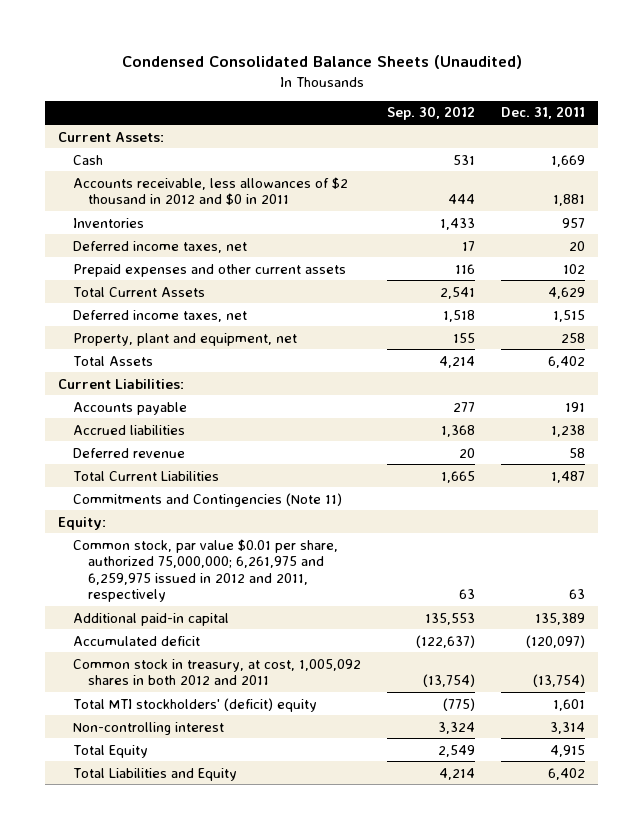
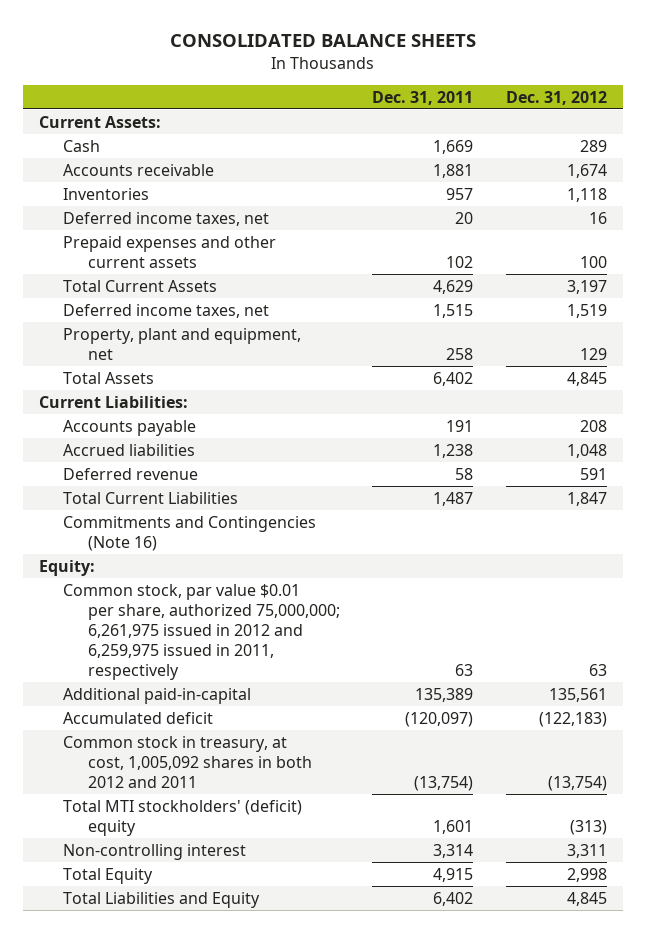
- Condensed Consolidated Balance Sheets (Unaudited)
+ CONSOLIDATED BALANCE SHEETS
- | Sep. 30, 2012 | Dec. 31, 2011
+ | Dec. 31, 2011 | Dec. 31, 2012
- Accounts receivable, less allowances of $2 thousand in 2012 and $0 in 2011 | 444 | 1,881
+ Accounts receivable | 1,881 | 1,674
- Commitments and Contingencies (Note 11)
+ Commitments and Contingencies (Note 16)
- Common stock, par value $0.01 per share, authorized 75,000,000; 6,261,975 and 6,259,975 issued in 2012 and 2011, respectively | 63 | 63
- Additional paid-in capital | 135,553 | 135,389
+ Common stock, par value $0.01 per share, authorized 75,000,000; 6,261,975 issued in 2012 and 6,259,975 issued in 2011, respectively | 63 | 63
+ Additional paid-in-capital | 135,389 | 135,561

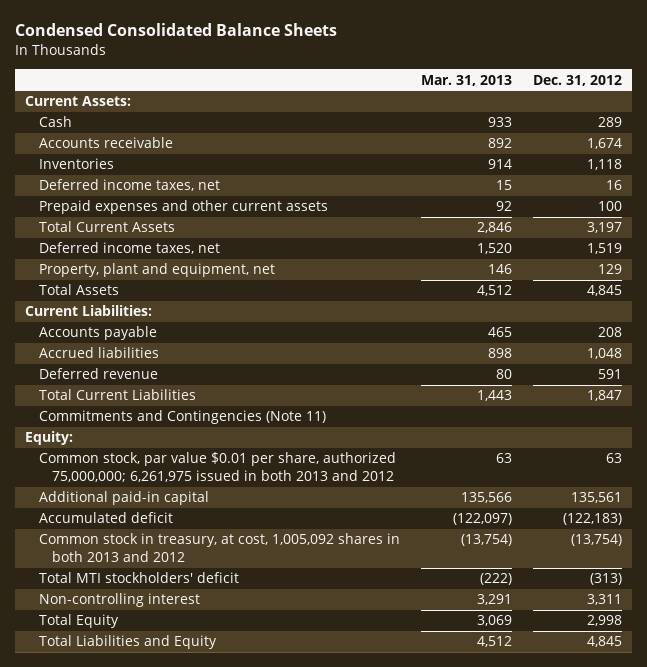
- CONSOLIDATED BALANCE SHEETS
+ Condensed Consolidated Balance Sheets
- | Dec. 31, 2011 | Dec. 31, 2012
+ | Mar. 31, 2013 | Dec. 31, 2012
- Commitments and Contingencies (Note 16)
+ Commitments and Contingencies (Note 11)
- Common stock, par value $0.01 per share, authorized 75,000,000; 6,261,975 issued in 2012 and 6,259,975 issued in 2011, respectively | 63 | 63
- Additional paid-in-capital | 135,389 | 135,561
+ Common stock, par value $0.01 per share, authorized 75,000,000; 6,261,975 issued in both 2013 and 2012 | 63 | 63
+ Additional paid-in capital | 135,566 | 135,561
- Common stock in treasury, at cost, 1,005,092 shares in both 2012 and 2011 | (13,754) | (13,754)
- Total MTI stockholders' (deficit) equity | 1,601 | (313)
+ Common stock in treasury, at cost, 1,005,092 shares in both 2013 and 2012 | (13,754) | (13,754)
+ Total MTI stockholders' deficit | (222) | (313)

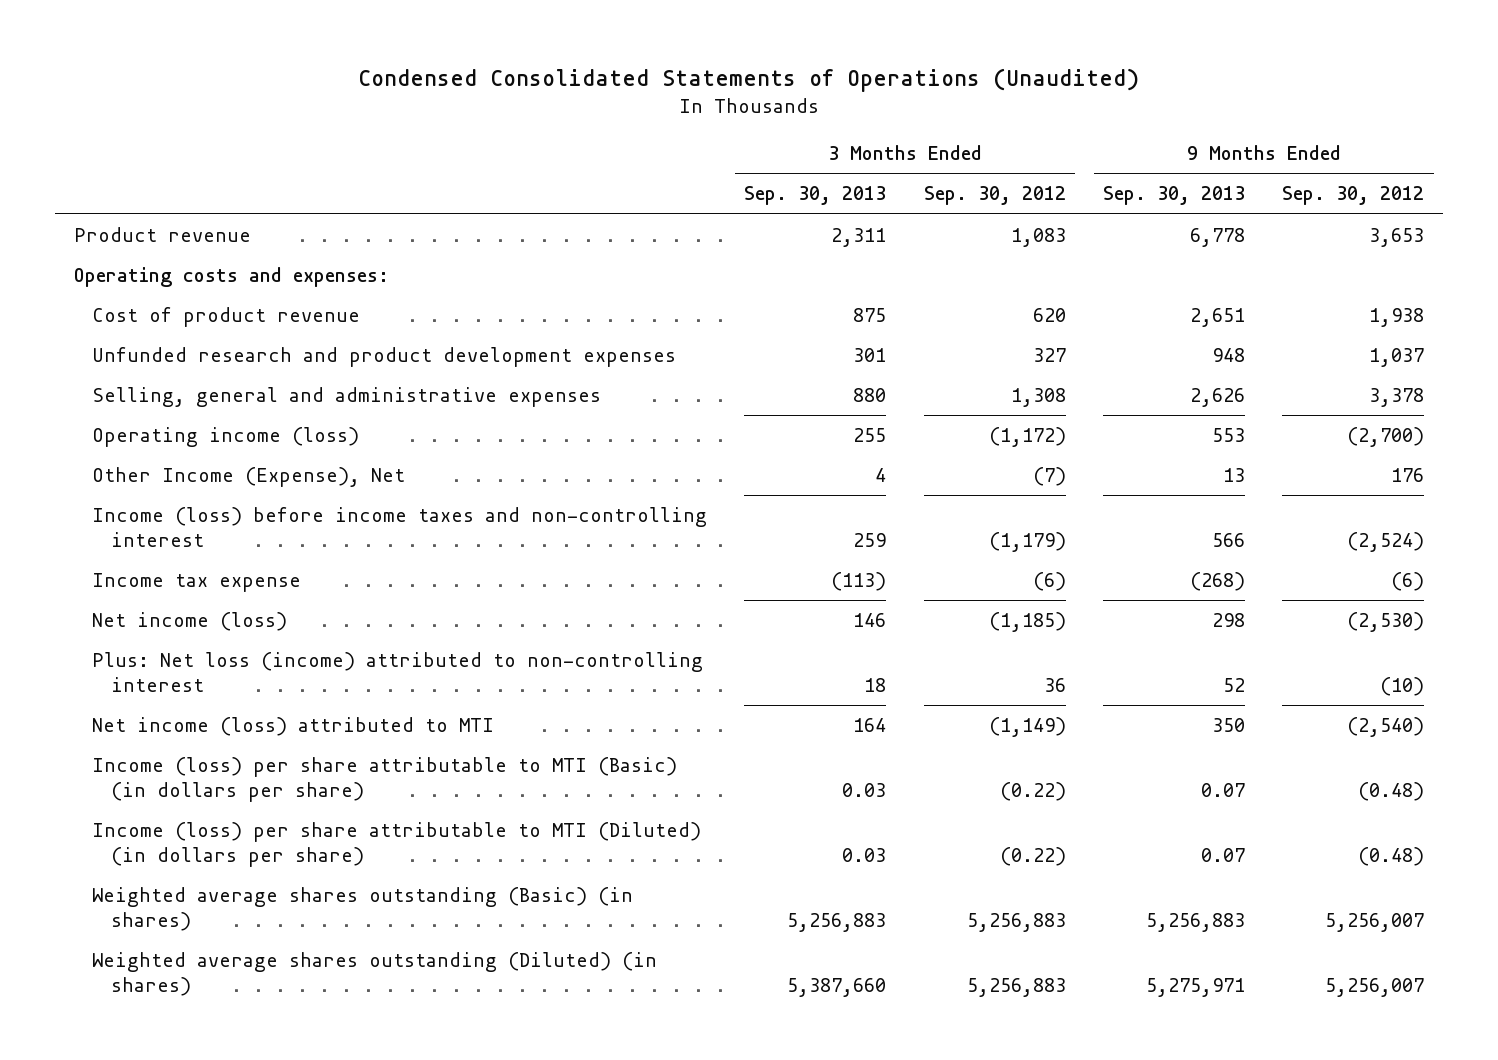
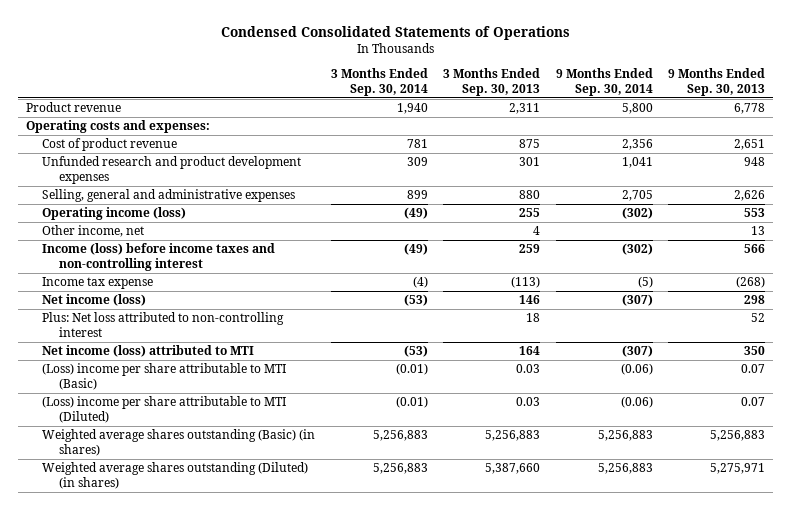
- Condensed Consolidated Statements of Operations (Unaudited)
+ Condensed Consolidated Statements of Operations
- | 3 Months Ended Sep. 30, 2013 | 3 Months Ended Sep. 30, 2012 | 9 Months Ended Sep. 30, 2013 | 9 Months Ended Sep. 30, 2012
+ | 3 Months Ended Sep. 30, 2014 | 3 Months Ended Sep. 30, 2013 | 9 Months Ended Sep. 30, 2014 | 9 Months Ended Sep. 30, 2013
- Other Income (Expense), Net | 4 | (7) | 13 | 176
+ Other income, net | | 4 | | 13
- Plus: Net loss (income) attributed to non-controlling interest | 18 | 36 | 52 | (10)
+ Plus: Net loss attributed to non-controlling interest | | 18 | | 52
- Income (loss) per share attributable to MTI (Basic) (in dollars per share) | 0.03 | (0.22) | 0.07 | (0.48)
- Income (loss) per share attributable to MTI (Diluted) (in dollars per share) | 0.03 | (0.22) | 0.07 | (0.48)
+ (Loss) income per share attributable to MTI (Basic) | (0.01) | 0.03 | (0.06) | 0.07
+ (Loss) income per share attributable to MTI (Diluted) | (0.01) | 0.03 | (0.06) | 0.07

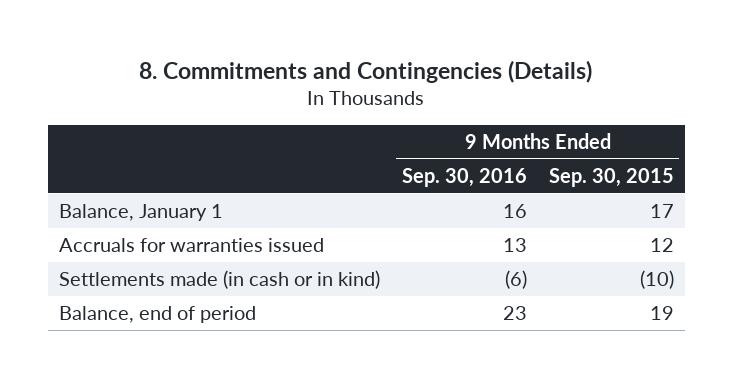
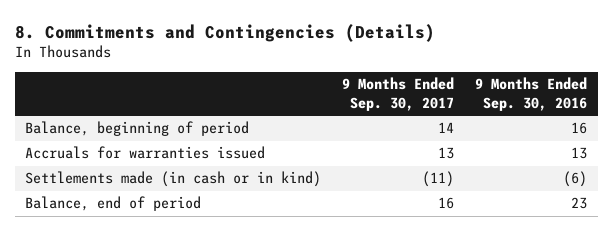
- | 9 Months Ended Sep. 30, 2016 | 9 Months Ended Sep. 30, 2015
+ | 9 Months Ended Sep. 30, 2017 | 9 Months Ended Sep. 30, 2016
- Balance, January 1 | 16 | 17
+ Balance, beginning of period | 14 | 16

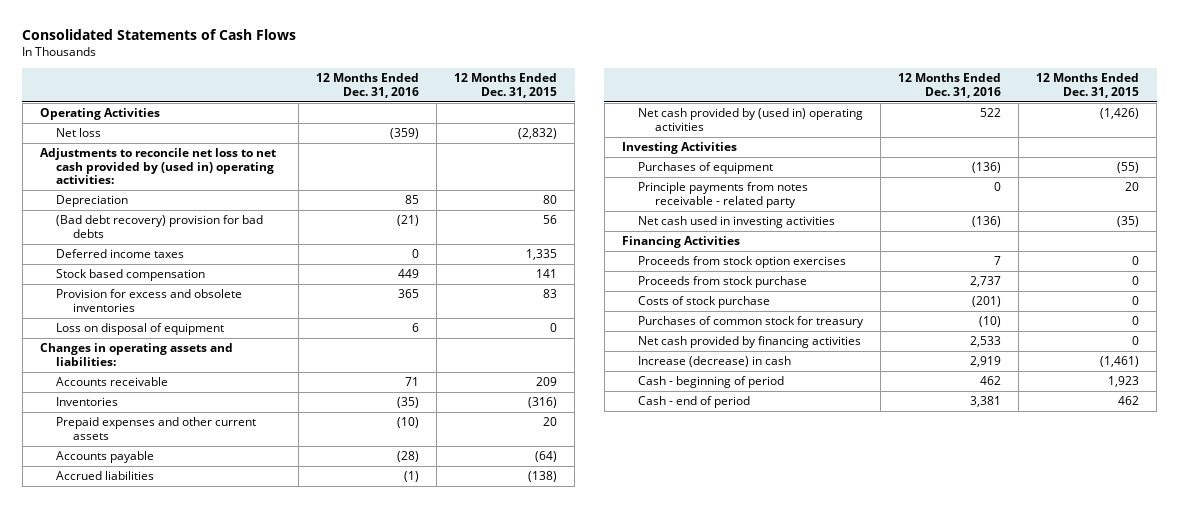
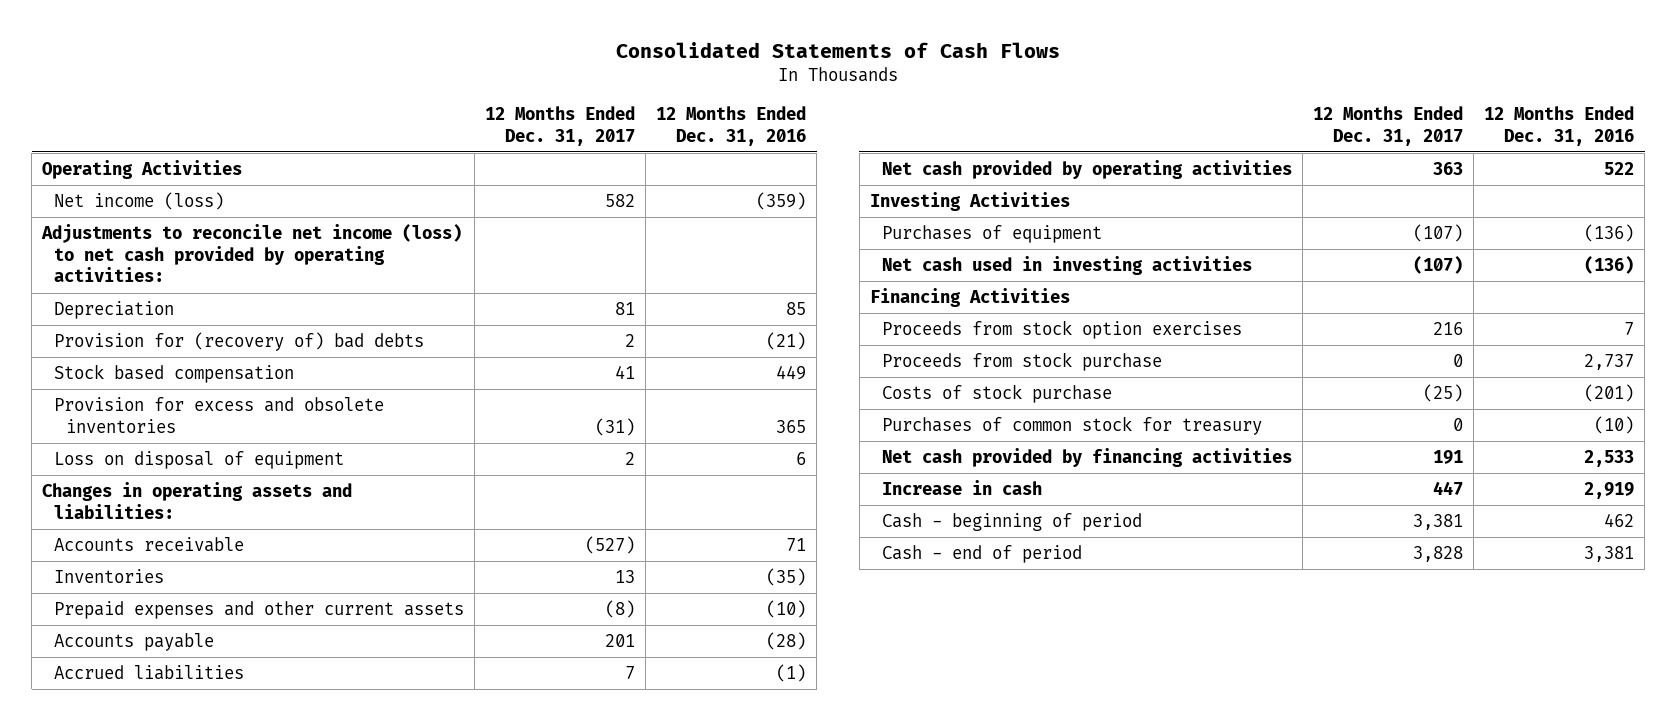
- | 12 Months Ended Dec. 31, 2016 | 12 Months Ended Dec. 31, 2015
+ | 12 Months Ended Dec. 31, 2017 | 12 Months Ended Dec. 31, 2016
- Net loss | (359) | (2,832)
- Adjustments to reconcile net loss to net cash provided by (used in) operating activities:
+ Net income (loss) | 582 | (359)
+ Adjustments to reconcile net income (loss) to net cash provided by operating activities:
- (Bad debt recovery) provision for bad debts | (21) | 56
- Deferred income taxes | 0 | 1,335
+ Provision for (recovery of) bad debts | 2 | (21)
- Net cash provided by (used in) operating activities | 522 | (1,426)
+ Net cash provided by operating activities | 363 | 522
- Principle payments from notes receivable - related party | 0 | 20
- Increase (decrease) in cash | 2,919 | (1,461)
+ Increase in cash | 447 | 2,919

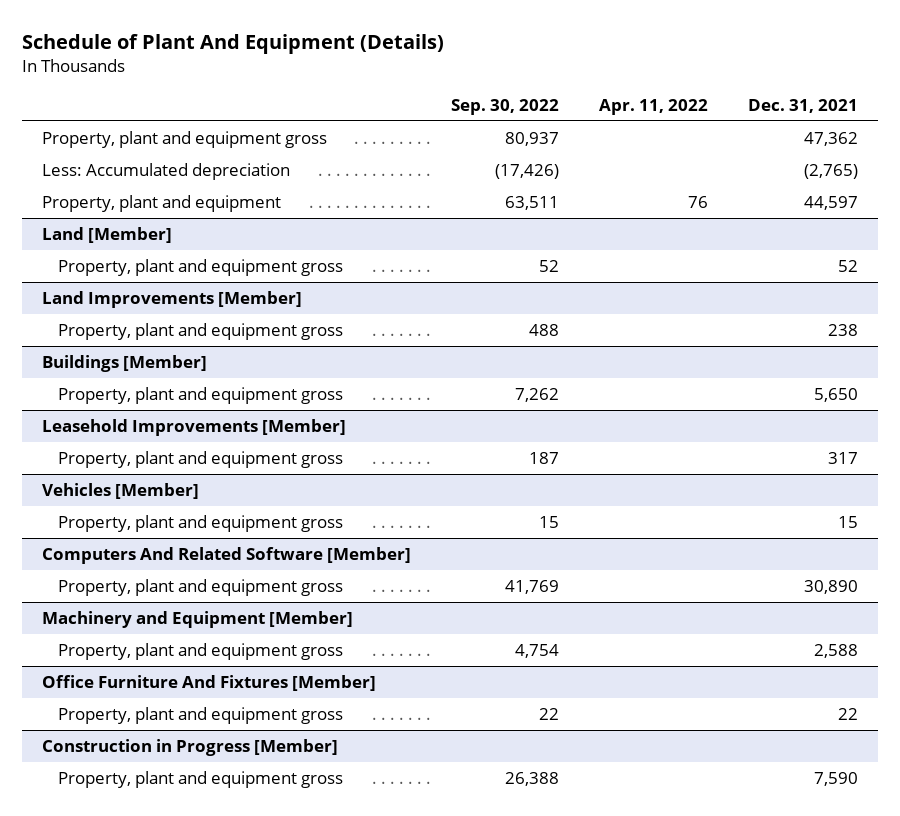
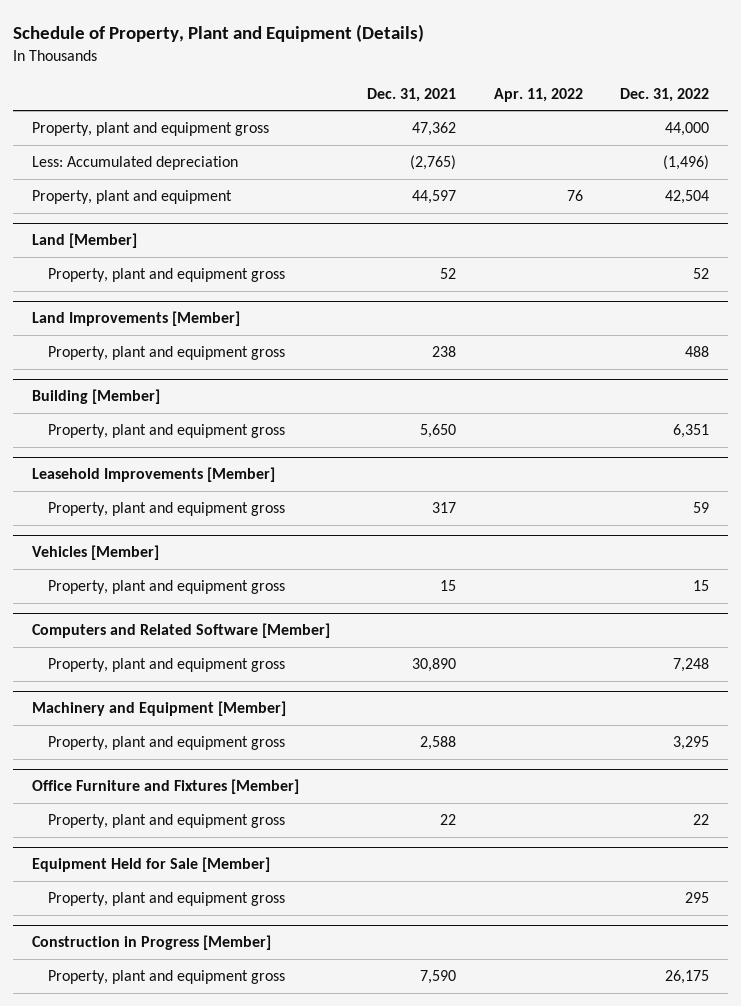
- Schedule of Plant And Equipment (Details)
+ Schedule of Property, Plant and Equipment (Details)
- | Sep. 30, 2022 | Apr. 11, 2022 | Dec. 31, 2021
+ | Dec. 31, 2021 | Apr. 11, 2022 | Dec. 31, 2022
- Buildings [Member]
+ Building [Member]
- Computers And Related Software [Member]
+ Computers and Related Software [Member]
- Office Furniture And Fixtures [Member]
+ Office Furniture and Fixtures [Member]
+ Equipment Held for Sale [Member]
+ Property, plant and equipment gross | | | 295

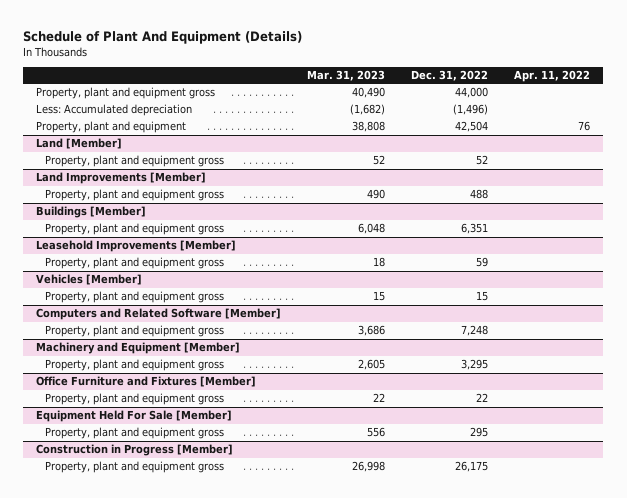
- Schedule of Property, Plant and Equipment (Details)
+ Schedule of Plant And Equipment (Details)
- | Dec. 31, 2021 | Apr. 11, 2022 | Dec. 31, 2022
+ | Mar. 31, 2023 | Dec. 31, 2022 | Apr. 11, 2022
- Building [Member]
+ Buildings [Member]
- Equipment Held for Sale [Member]
+ Equipment Held For Sale [Member]

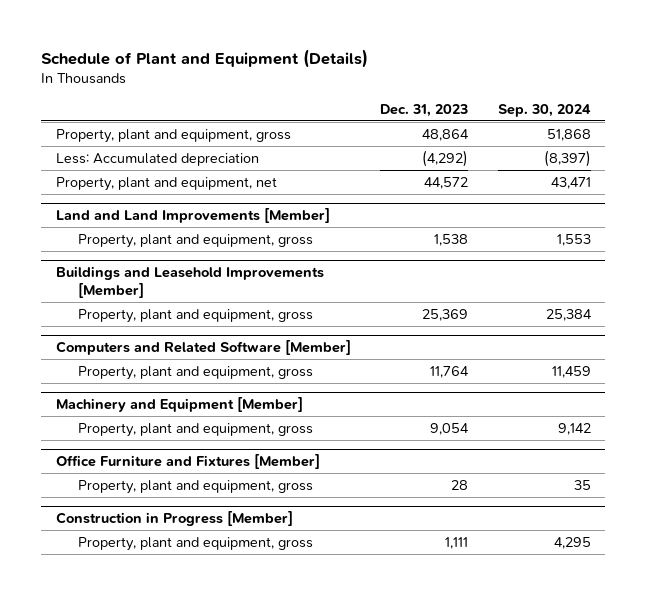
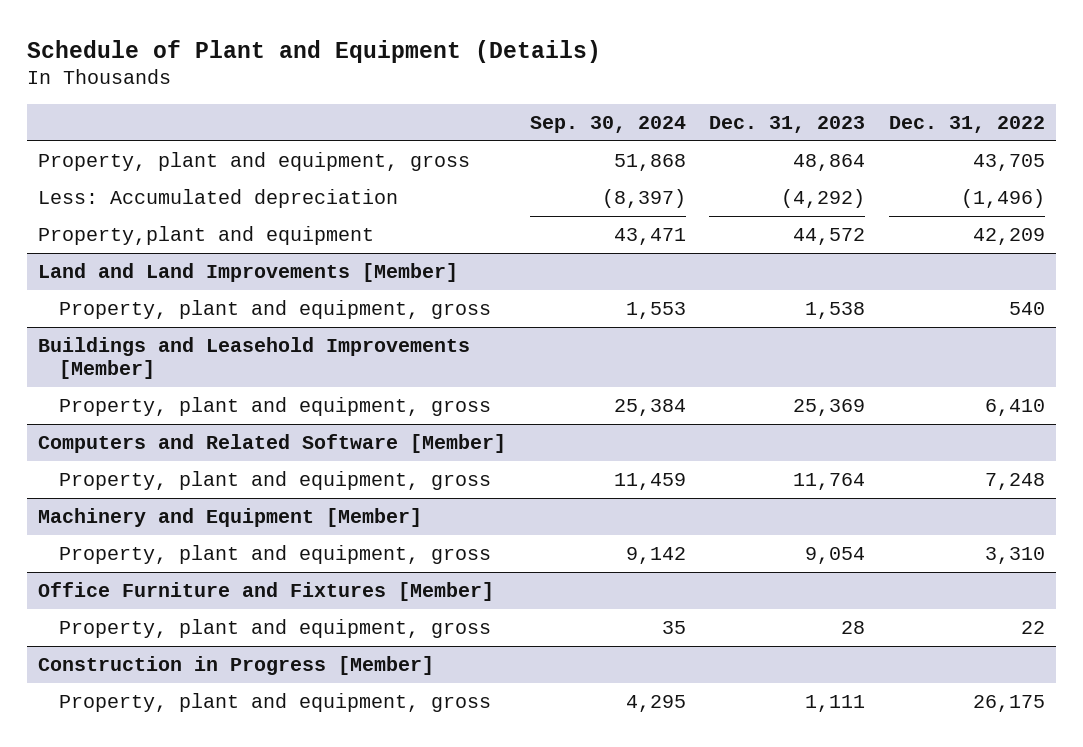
- | Dec. 31, 2023 | Sep. 30, 2024
+ | Sep. 30, 2024 | Dec. 31, 2023 | Dec. 31, 2022
- Property, plant and equipment, net | 44,572 | 43,471
+ Property,plant and equipment | 43,471 | 44,572 | 42,209

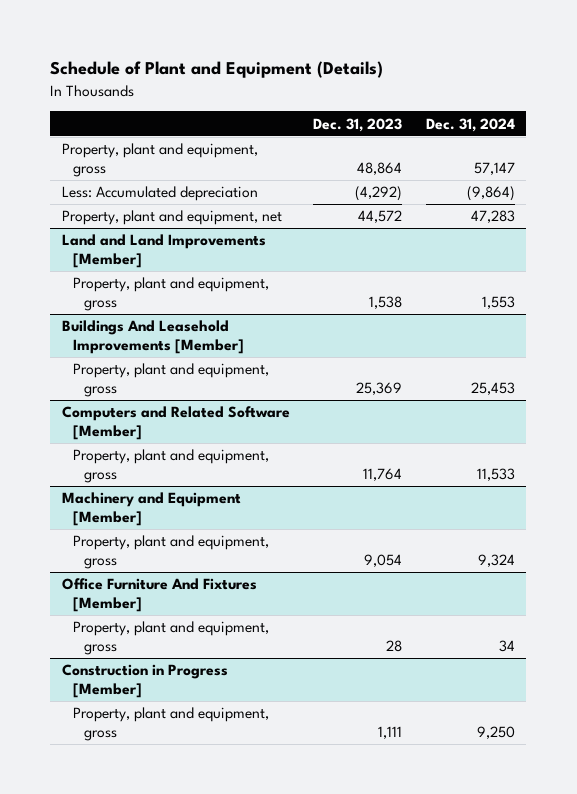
- | Sep. 30, 2024 | Dec. 31, 2023 | Dec. 31, 2022
+ | Dec. 31, 2023 | Dec. 31, 2024
- Property,plant and equipment | 43,471 | 44,572 | 42,209
+ Property, plant and equipment, net | 44,572 | 47,283
- Buildings and Leasehold Improvements [Member]
+ Buildings And Leasehold Improvements [Member]
- Office Furniture and Fixtures [Member]
+ Office Furniture And Fixtures [Member]

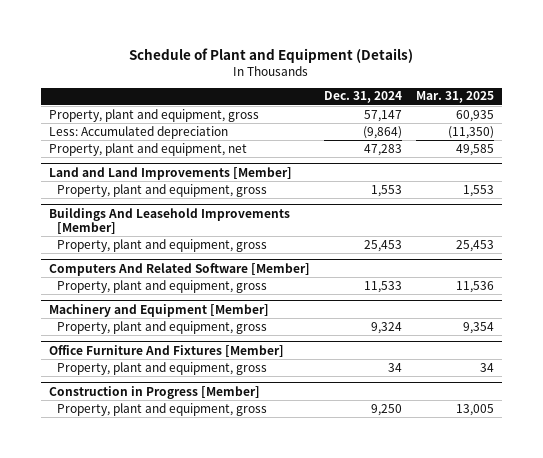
- | Dec. 31, 2023 | Dec. 31, 2024
+ | Dec. 31, 2024 | Mar. 31, 2025
- Computers and Related Software [Member]
+ Computers And Related Software [Member]

